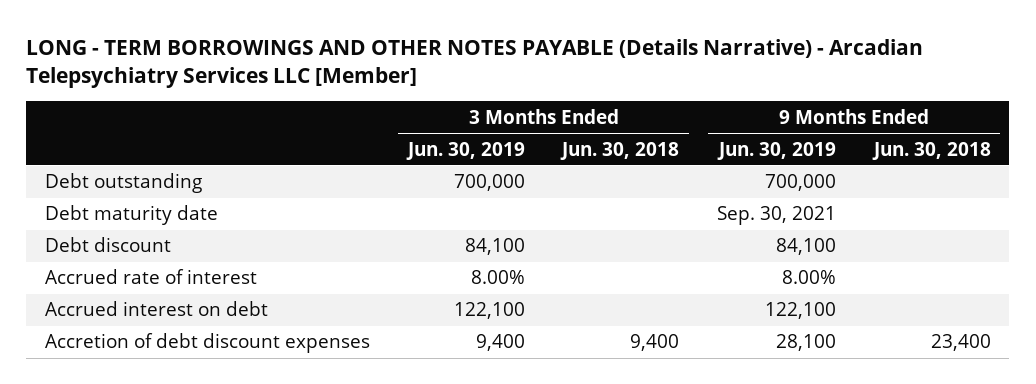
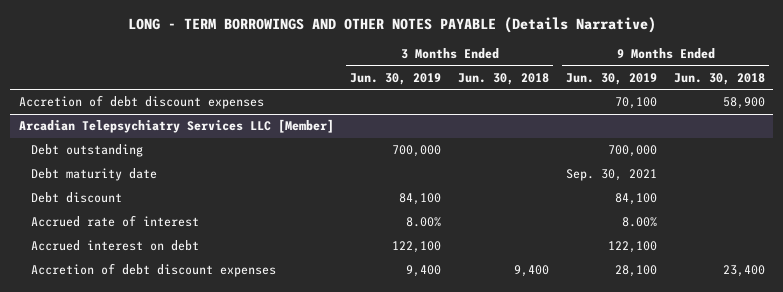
- LONG - TERM BORROWINGS AND OTHER NOTES PAYABLE (Details Narrative) - Arcadian Telepsychiatry Services LLC [Member]
+ LONG - TERM BORROWINGS AND OTHER NOTES PAYABLE (Details Narrative)
+ Accretion of debt discount expenses | | | 70,100 | 58,900
+ Arcadian Telepsychiatry Services LLC [Member]

